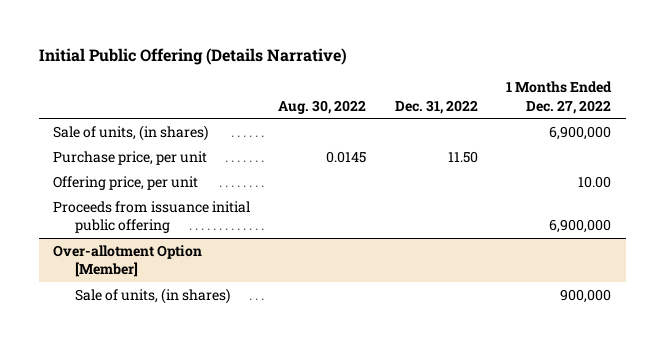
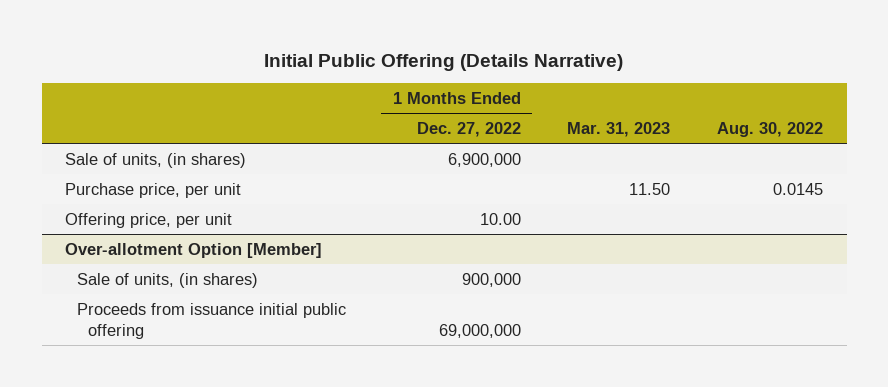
- | Aug. 30, 2022 | Dec. 31, 2022 | 1 Months Ended Dec. 27, 2022
+ | 1 Months Ended Dec. 27, 2022 | Mar. 31, 2023 | Aug. 30, 2022
- Proceeds from issuance initial public offering | | | 6,900,000
@ Over-allotment Option [Member]
+ Proceeds from issuance initial public offering | 69,000,000 | |

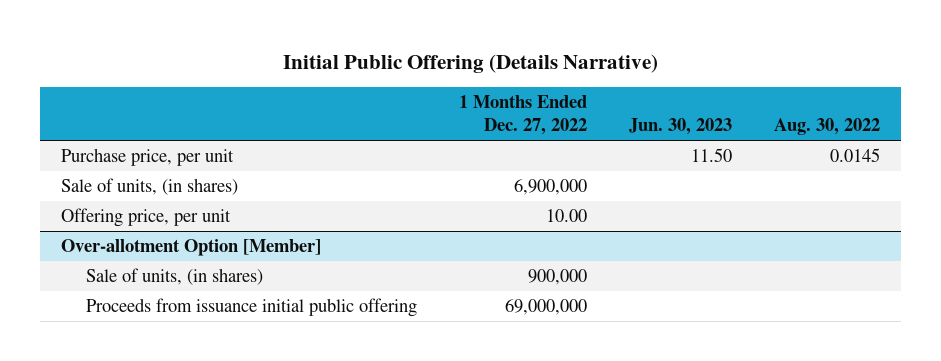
- | 1 Months Ended Dec. 27, 2022 | Mar. 31, 2023 | Aug. 30, 2022
+ | 1 Months Ended Dec. 27, 2022 | Jun. 30, 2023 | Aug. 30, 2022
moved down: Sale of units, (in shares) | 6,900,000 | |

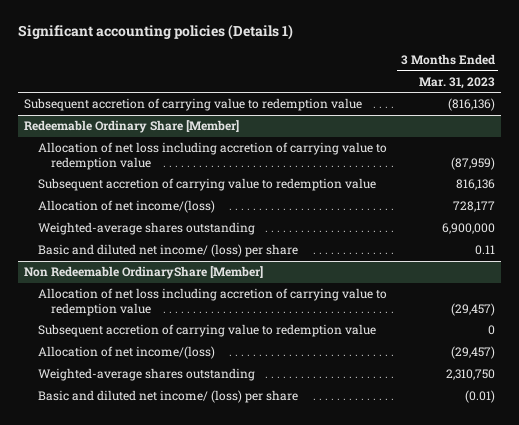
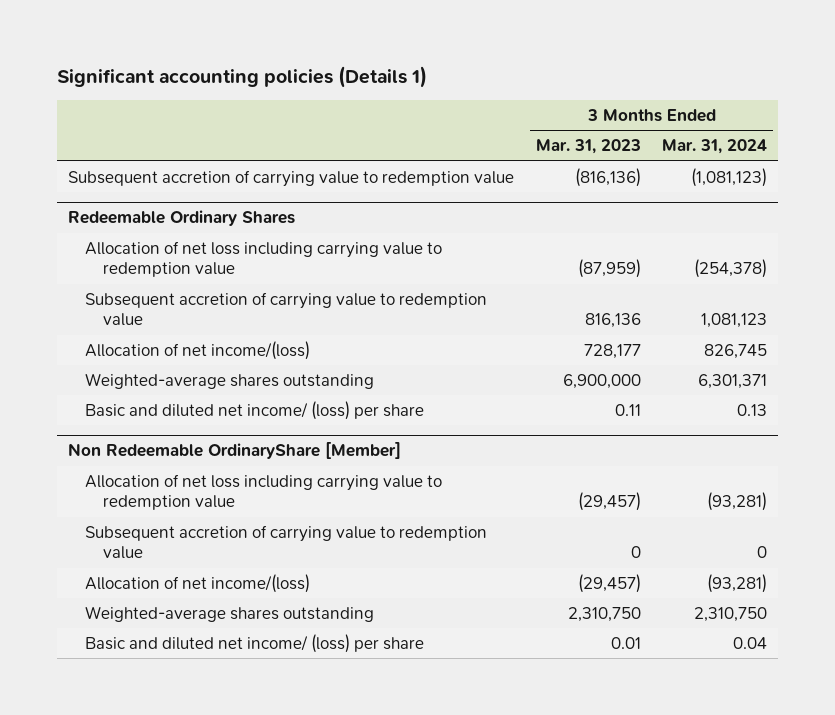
- | 3 Months Ended Mar. 31, 2023
+ | 3 Months Ended Mar. 31, 2023 | 3 Months Ended Mar. 31, 2024
- Redeemable Ordinary Share [Member]
- Allocation of net loss including accretion of carrying value to redemption value | (87,959)
+ Redeemable Ordinary Shares
+ Allocation of net loss including carrying value to redemption value | (87,959) | (254,378)
@ Non Redeemable OrdinaryShare [Member]
- Allocation of net loss including accretion of carrying value to redemption value | (29,457)
+ Allocation of net loss including carrying value to redemption value | (29,457) | (93,281)
- Basic and diluted net income/ (loss) per share | (0.01)
+ Basic and diluted net income/ (loss) per share | 0.01 | 0.04

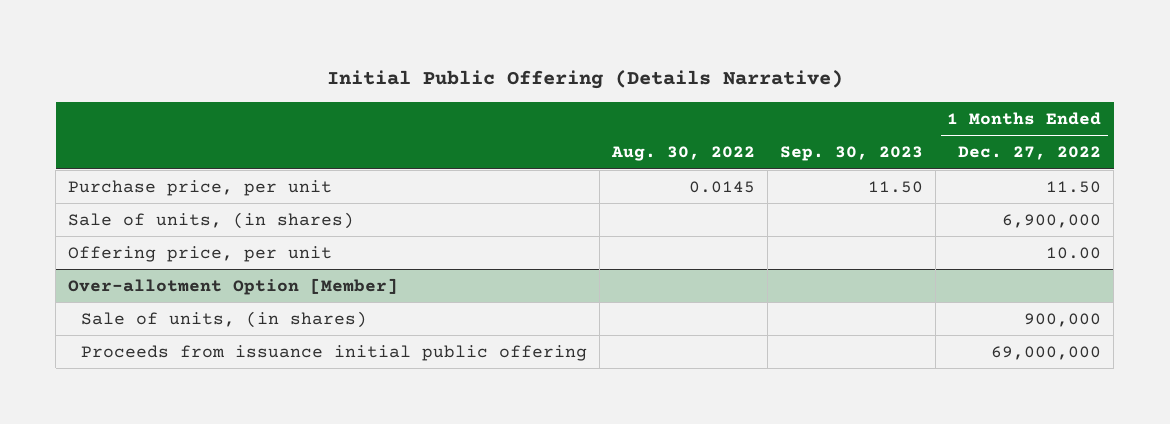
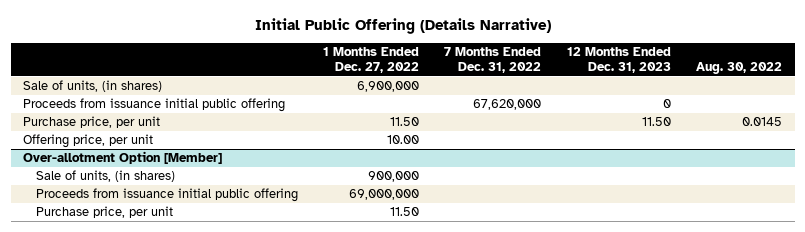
- | Aug. 30, 2022 | Sep. 30, 2023 | 1 Months Ended Dec. 27, 2022
+ | 1 Months Ended Dec. 27, 2022 | 7 Months Ended Dec. 31, 2022 | 12 Months Ended Dec. 31, 2023 | Aug. 30, 2022
+ Proceeds from issuance initial public offering | | 67,620,000 | 0 |
moved down: Purchase price, per unit | 11.50 | | 11.50 | 0.0145
@ Over-allotment Option [Member]
+ Purchase price, per unit | 11.50 | | |

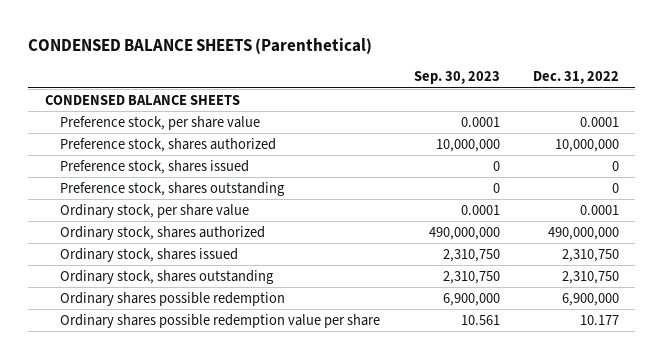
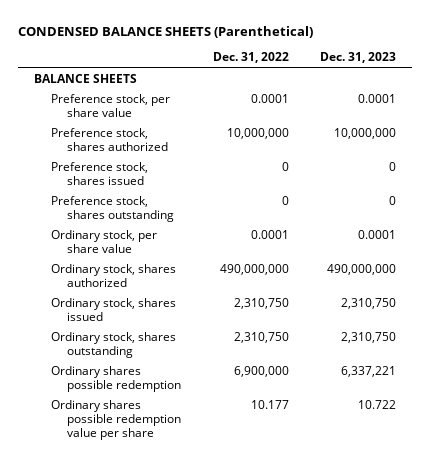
- | Sep. 30, 2023 | Dec. 31, 2022
+ | Dec. 31, 2022 | Dec. 31, 2023
- CONDENSED BALANCE SHEETS
+ BALANCE SHEETS

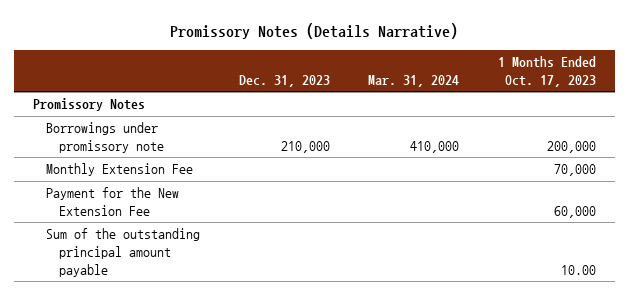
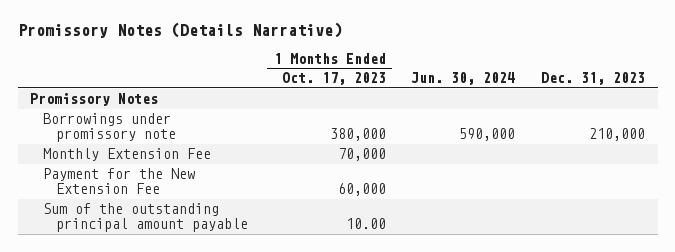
- | Dec. 31, 2023 | Mar. 31, 2024 | 1 Months Ended Oct. 17, 2023
+ | 1 Months Ended Oct. 17, 2023 | Jun. 30, 2024 | Dec. 31, 2023
- Borrowings under promissory note | 210,000 | 410,000 | 200,000
+ Borrowings under promissory note | 380,000 | 590,000 | 210,000

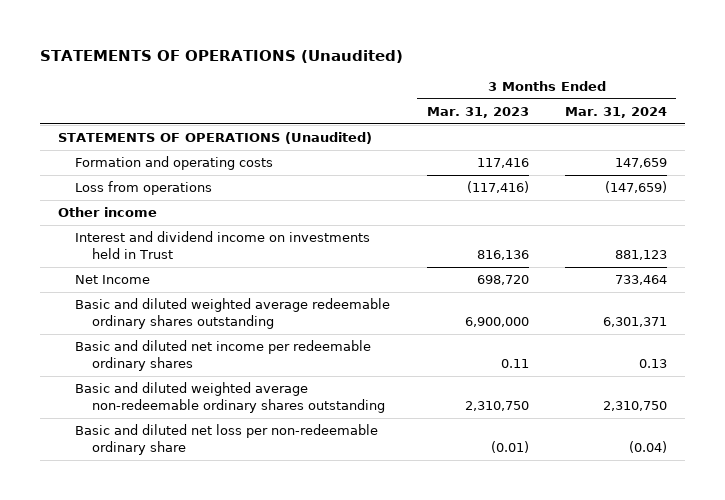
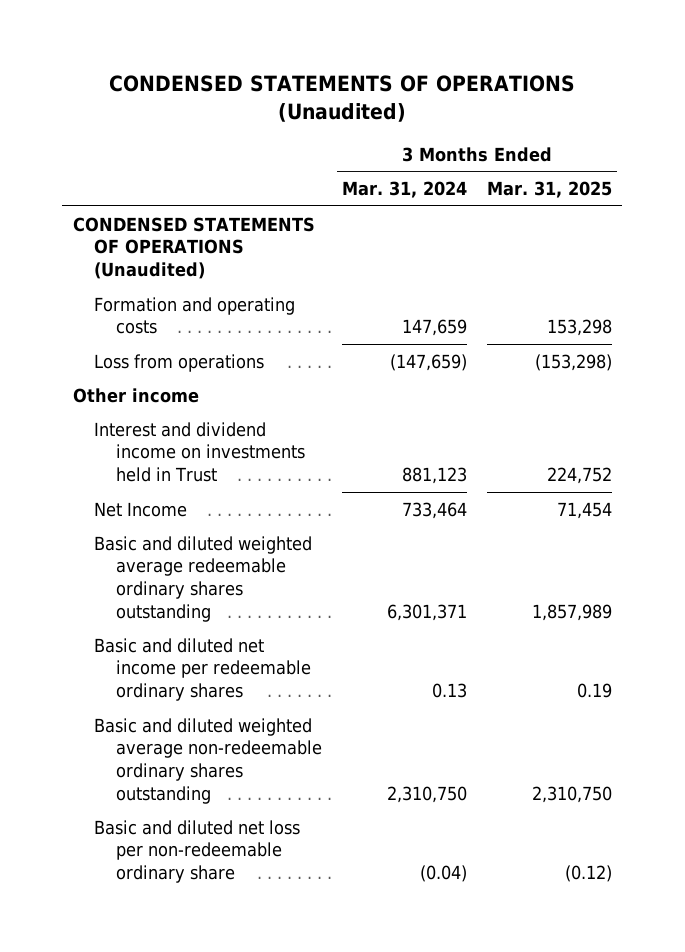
- STATEMENTS OF OPERATIONS (Unaudited)
+ CONDENSED STATEMENTS OF OPERATIONS (Unaudited)
- | 3 Months Ended Mar. 31, 2023 | 3 Months Ended Mar. 31, 2024
+ | 3 Months Ended Mar. 31, 2024 | 3 Months Ended Mar. 31, 2025
- STATEMENTS OF OPERATIONS (Unaudited)
+ CONDENSED STATEMENTS OF OPERATIONS (Unaudited)

